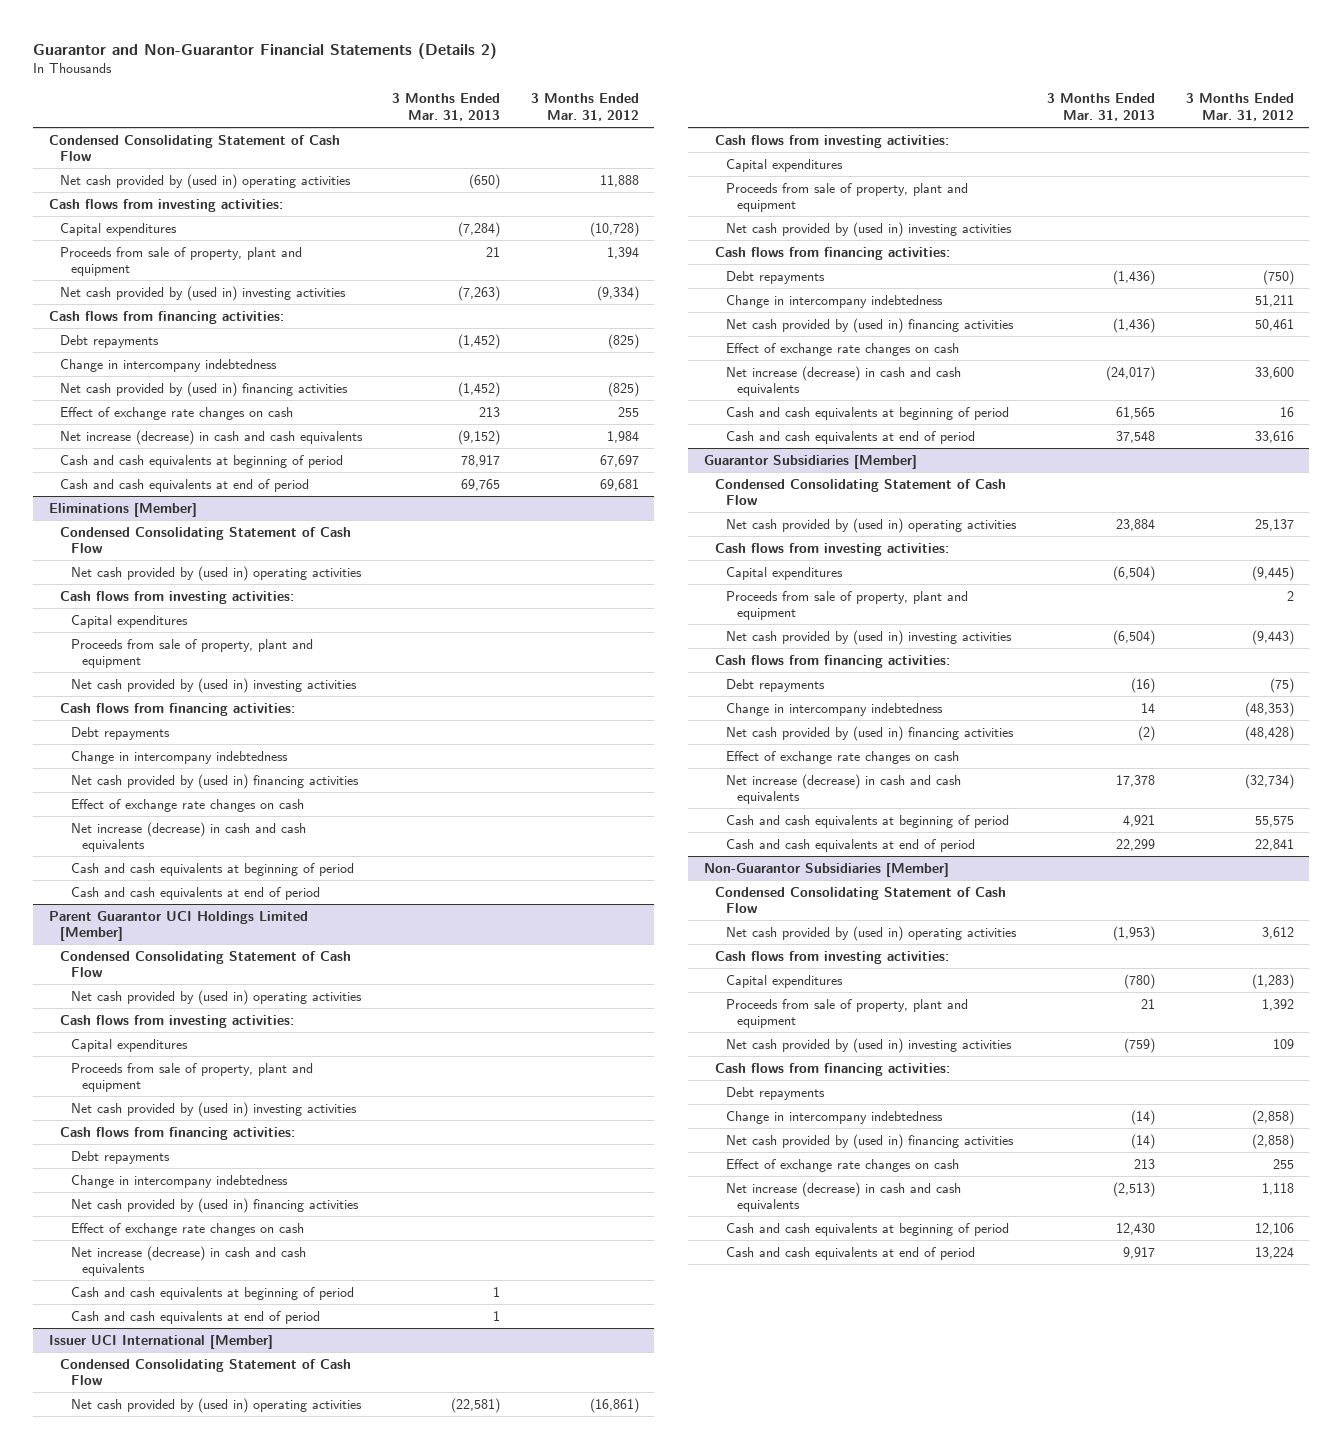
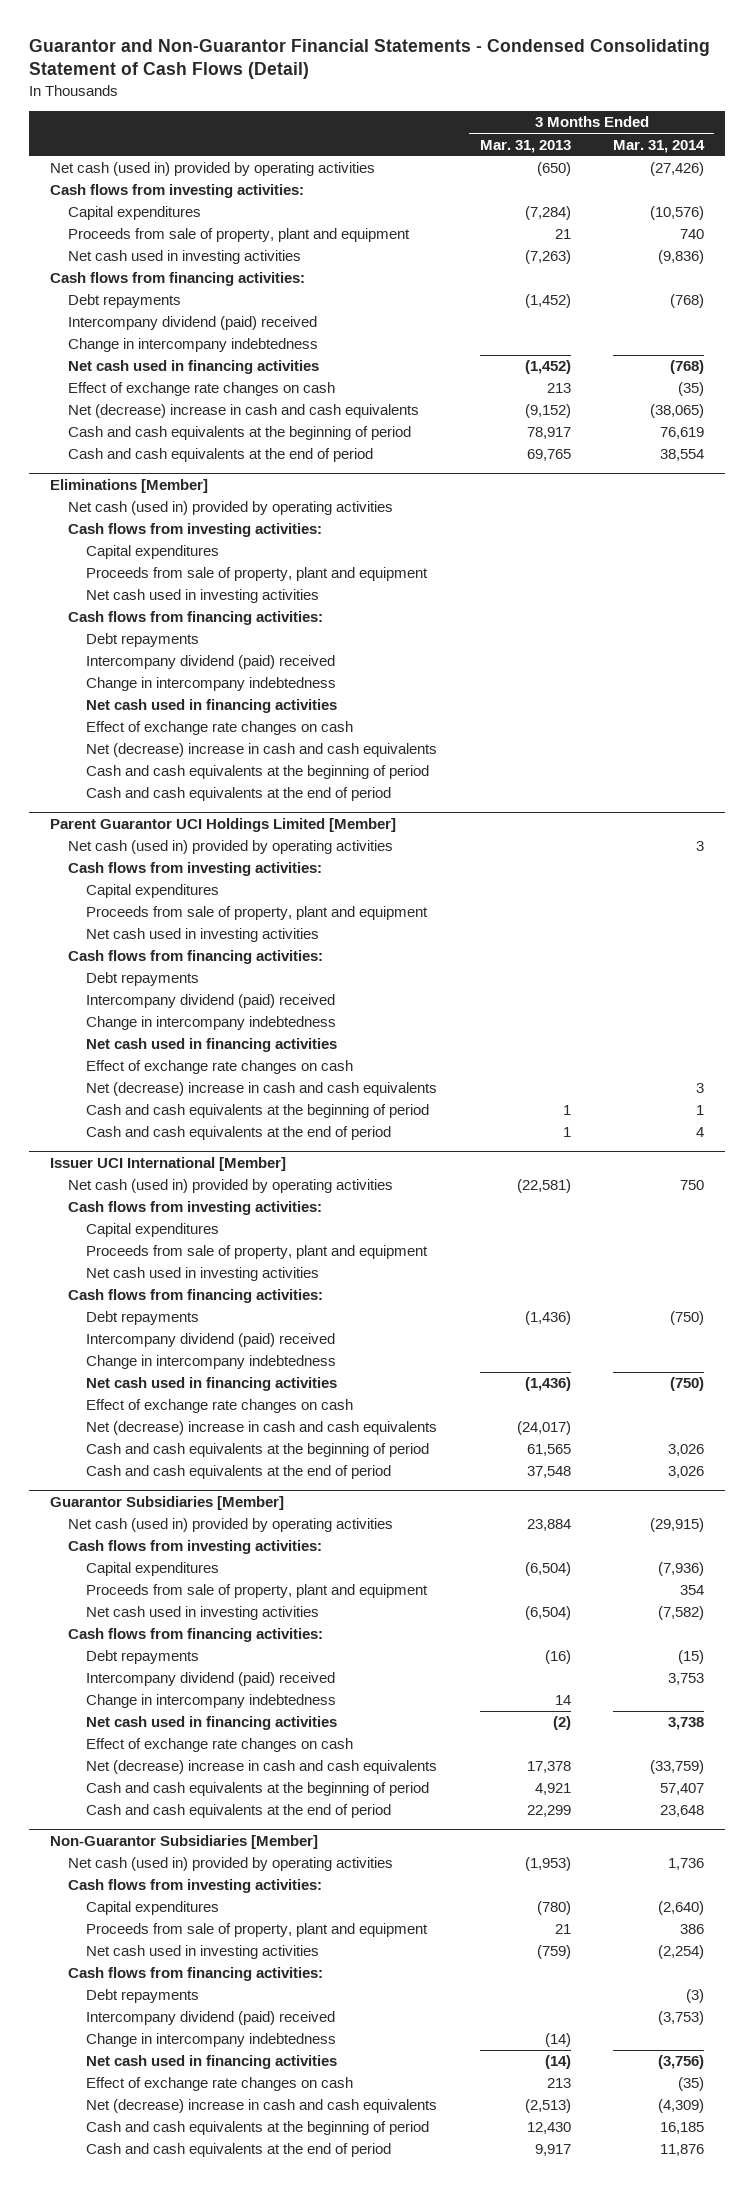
- Guarantor and Non-Guarantor Financial Statements (Details 2)
+ Guarantor and Non-Guarantor Financial Statements - Condensed Consolidating Statement of Cash Flows (Detail)
- | 3 Months Ended Mar. 31, 2013 | 3 Months Ended Mar. 31, 2012
+ | 3 Months Ended Mar. 31, 2013 | 3 Months Ended Mar. 31, 2014
- Condensed Consolidating Statement of Cash Flow
- Net cash provided by (used in) operating activities | (650) | 11,888
+ Net cash (used in) provided by operating activities | (650) | (27,426)
- Net cash provided by (used in) investing activities | (7,263) | (9,334)
+ Net cash used in investing activities | (7,263) | (9,836)
+ Intercompany dividend (paid) received
- Net cash provided by (used in) financing activities | (1,452) | (825)
+ Net cash used in financing activities | (1,452) | (768)
- Net increase (decrease) in cash and cash equivalents | (9,152) | 1,984
- Cash and cash equivalents at beginning of period | 78,917 | 67,697
- Cash and cash equivalents at end of period | 69,765 | 69,681
+ Net (decrease) increase in cash and cash equivalents | (9,152) | (38,065)
+ Cash and cash equivalents at the beginning of period | 78,917 | 76,619
+ Cash and cash equivalents at the end of period | 69,765 | 38,554
@ Eliminations [Member]
- Condensed Consolidating Statement of Cash Flow
- Net cash provided by (used in) operating activities
+ Net cash (used in) provided by operating activities
- Net cash provided by (used in) investing activities
+ Net cash used in investing activities
+ Intercompany dividend (paid) received
- Net cash provided by (used in) financing activities
+ Net cash used in financing activities
- Net increase (decrease) in cash and cash equivalents
- Cash and cash equivalents at beginning of period
- Cash and cash equivalents at end of period
+ Net (decrease) increase in cash and cash equivalents
+ Cash and cash equivalents at the beginning of period
+ Cash and cash equivalents at the end of period
@ Parent Guarantor UCI Holdings Limited [Member]
- Condensed Consolidating Statement of Cash Flow
- Net cash provided by (used in) operating activities
+ Net cash (used in) provided by operating activities | | 3
- Net cash provided by (used in) investing activities
+ Net cash used in investing activities
+ Intercompany dividend (paid) received
- Net cash provided by (used in) financing activities
+ Net cash used in financing activities
- Net increase (decrease) in cash and cash equivalents
- Cash and cash equivalents at beginning of period | 1 |
- Cash and cash equivalents at end of period | 1 |
+ Net (decrease) increase in cash and cash equivalents | | 3
+ Cash and cash equivalents at the beginning of period | 1 | 1
+ Cash and cash equivalents at the end of period | 1 | 4
@ Issuer UCI International [Member]
- Condensed Consolidating Statement of Cash Flow
- Net cash provided by (used in) operating activities | (22,581) | (16,861)
+ Net cash (used in) provided by operating activities | (22,581) | 750
- Net cash provided by (used in) investing activities
+ Net cash used in investing activities
+ Intercompany dividend (paid) received
- Net cash provided by (used in) financing activities | (1,436) | 50,461
+ Net cash used in financing activities | (1,436) | (750)
- Net increase (decrease) in cash and cash equivalents | (24,017) | 33,600
- Cash and cash equivalents at beginning of period | 61,565 | 16
- Cash and cash equivalents at end of period | 37,548 | 33,616
+ Net (decrease) increase in cash and cash equivalents | (24,017) |
+ Cash and cash equivalents at the beginning of period | 61,565 | 3,026
+ Cash and cash equivalents at the end of period | 37,548 | 3,026
@ Guarantor Subsidiaries [Member]
- Condensed Consolidating Statement of Cash Flow
- Net cash provided by (used in) operating activities | 23,884 | 25,137
+ Net cash (used in) provided by operating activities | 23,884 | (29,915)
- Net cash provided by (used in) investing activities | (6,504) | (9,443)
+ Net cash used in investing activities | (6,504) | (7,582)
+ Intercompany dividend (paid) received | | 3,753
- Net cash provided by (used in) financing activities | (2) | (48,428)
+ Net cash used in financing activities | (2) | 3,738
- Net increase (decrease) in cash and cash equivalents | 17,378 | (32,734)
- Cash and cash equivalents at beginning of period | 4,921 | 55,575
- Cash and cash equivalents at end of period | 22,299 | 22,841
+ Net (decrease) increase in cash and cash equivalents | 17,378 | (33,759)
+ Cash and cash equivalents at the beginning of period | 4,921 | 57,407
+ Cash and cash equivalents at the end of period | 22,299 | 23,648
@ Non-Guarantor Subsidiaries [Member]
- Condensed Consolidating Statement of Cash Flow
- Net cash provided by (used in) operating activities | (1,953) | 3,612
+ Net cash (used in) provided by operating activities | (1,953) | 1,736
- Net cash provided by (used in) investing activities | (759) | 109
+ Net cash used in investing activities | (759) | (2,254)
+ Intercompany dividend (paid) received | | (3,753)
- Net cash provided by (used in) financing activities | (14) | (2,858)
+ Net cash used in financing activities | (14) | (3,756)
- Net increase (decrease) in cash and cash equivalents | (2,513) | 1,118
- Cash and cash equivalents at beginning of period | 12,430 | 12,106
- Cash and cash equivalents at end of period | 9,917 | 13,224
+ Net (decrease) increase in cash and cash equivalents | (2,513) | (4,309)
+ Cash and cash equivalents at the beginning of period | 12,430 | 16,185
+ Cash and cash equivalents at the end of period | 9,917 | 11,876

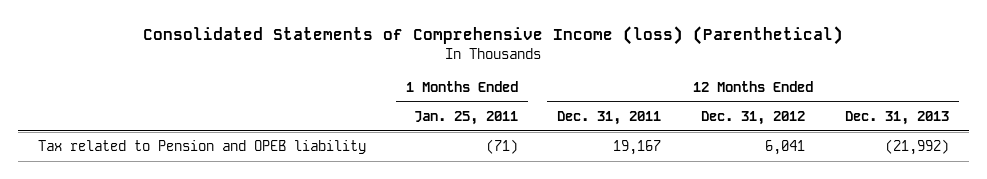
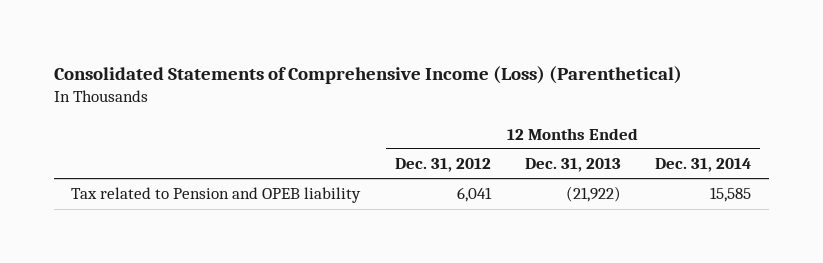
- Consolidated Statements of Comprehensive Income (loss) (Parenthetical)
+ Consolidated Statements of Comprehensive Income (Loss) (Parenthetical)
- | 1 Months Ended Jan. 25, 2011 | 12 Months Ended Dec. 31, 2011 | 12 Months Ended Dec. 31, 2012 | 12 Months Ended Dec. 31, 2013
+ | 12 Months Ended Dec. 31, 2012 | 12 Months Ended Dec. 31, 2013 | 12 Months Ended Dec. 31, 2014
- Tax related to Pension and OPEB liability | (71) | 19,167 | 6,041 | (21,992)
+ Tax related to Pension and OPEB liability | 6,041 | (21,922) | 15,585

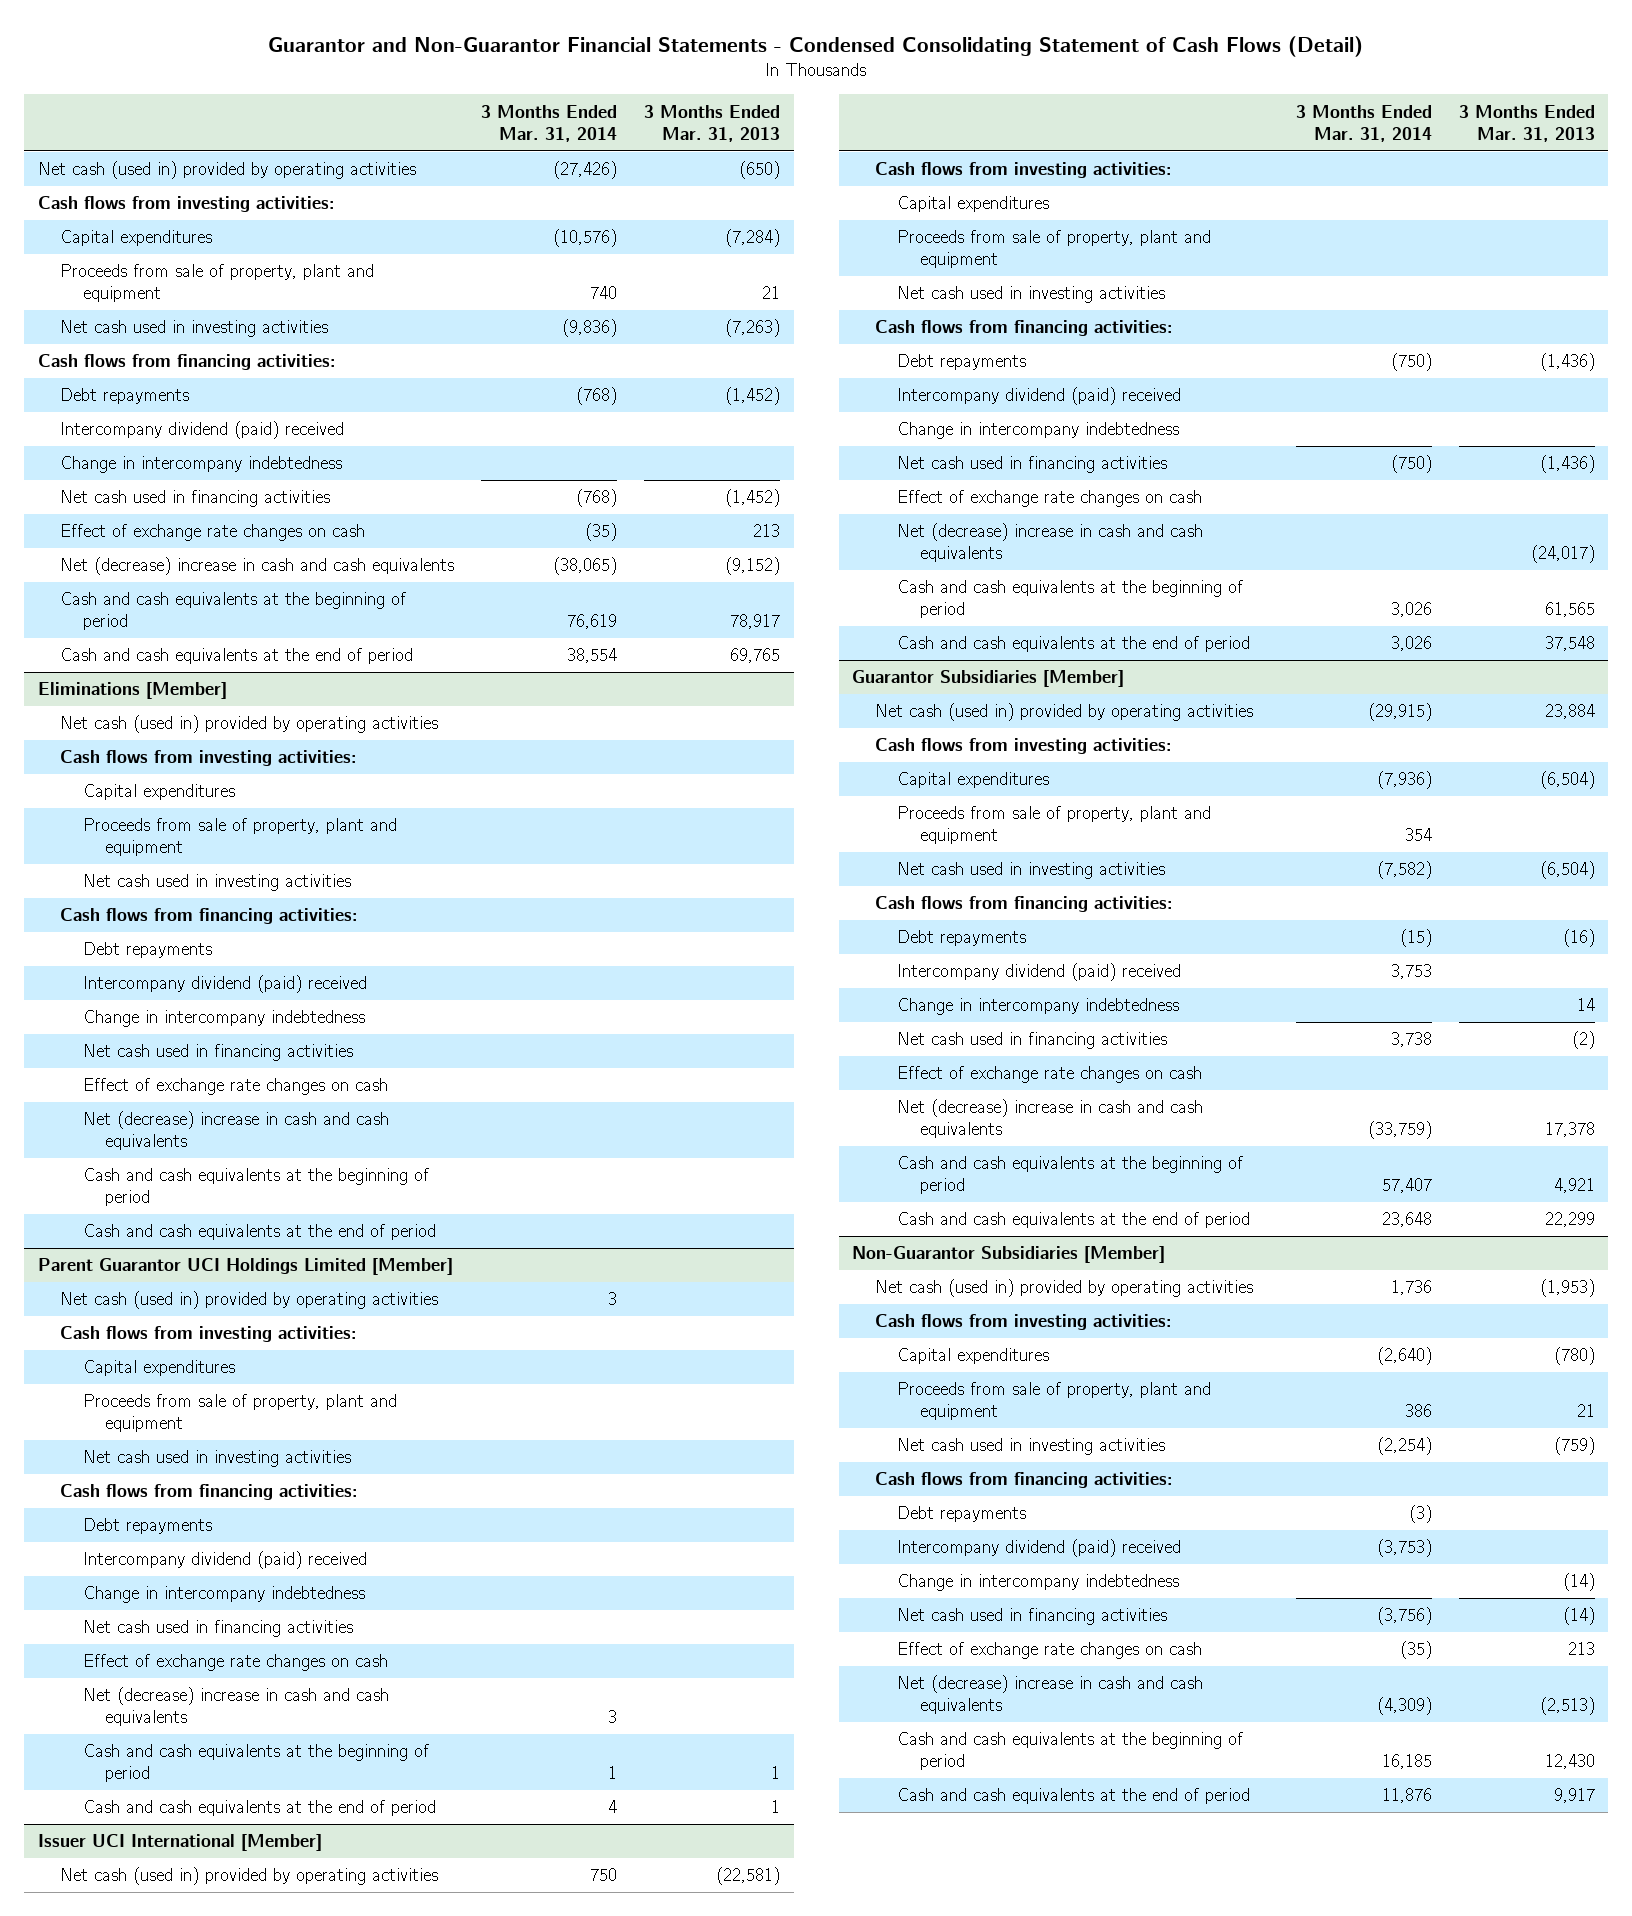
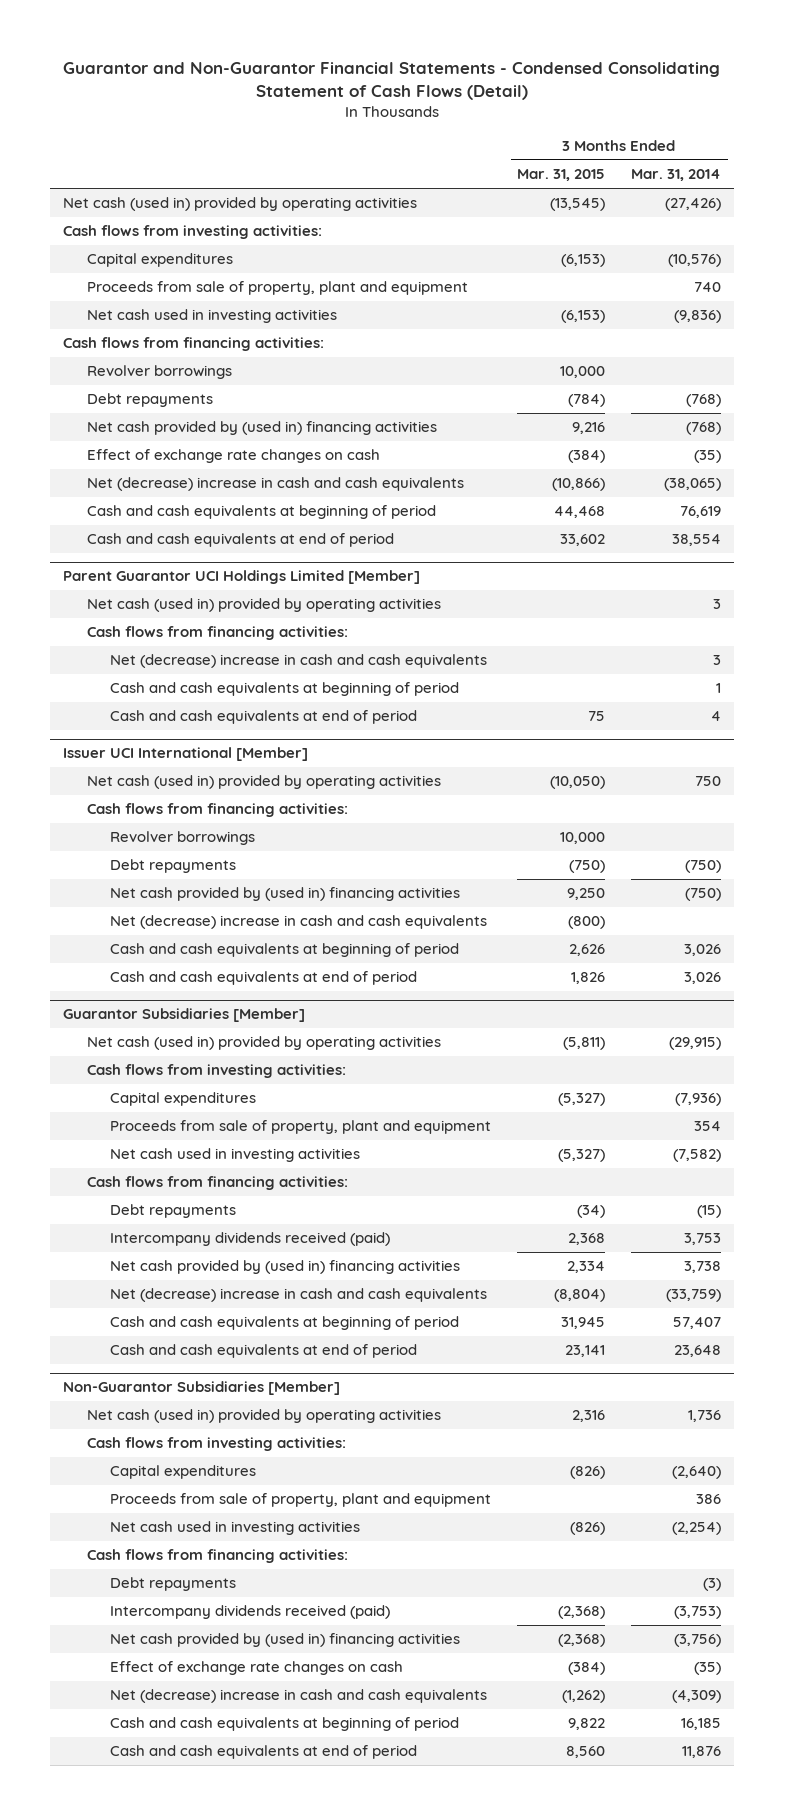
- | 3 Months Ended Mar. 31, 2014 | 3 Months Ended Mar. 31, 2013
+ | 3 Months Ended Mar. 31, 2015 | 3 Months Ended Mar. 31, 2014
+ Revolver borrowings | 10,000 |
- Intercompany dividend (paid) received
- Change in intercompany indebtedness
- Net cash used in financing activities | (768) | (1,452)
+ Net cash provided by (used in) financing activities | 9,216 | (768)
- Cash and cash equivalents at the beginning of period | 76,619 | 78,917
- Cash and cash equivalents at the end of period | 38,554 | 69,765
- Eliminations [Member]
- Net cash (used in) provided by operating activities
- Cash flows from investing activities:
- Capital expenditures
- Proceeds from sale of property, plant and equipment
- Net cash used in investing activities
- Cash flows from financing activities:
- Debt repayments
- Intercompany dividend (paid) received
- Change in intercompany indebtedness
- Net cash used in financing activities
- Effect of exchange rate changes on cash
- Net (decrease) increase in cash and cash equivalents
- Cash and cash equivalents at the beginning of period
- Cash and cash equivalents at the end of period
+ Cash and cash equivalents at beginning of period | 44,468 | 76,619
+ Cash and cash equivalents at end of period | 33,602 | 38,554
@ Parent Guarantor UCI Holdings Limited [Member]
- Cash flows from investing activities:
- Capital expenditures
- Proceeds from sale of property, plant and equipment
- Net cash used in investing activities
- Debt repayments
- Intercompany dividend (paid) received
- Change in intercompany indebtedness
- Net cash used in financing activities
- Effect of exchange rate changes on cash
- Cash and cash equivalents at the beginning of period | 1 | 1
- Cash and cash equivalents at the end of period | 4 | 1
+ Cash and cash equivalents at beginning of period | | 1
+ Cash and cash equivalents at end of period | 75 | 4
@ Issuer UCI International [Member]
- Cash flows from investing activities:
- Capital expenditures
- Proceeds from sale of property, plant and equipment
- Net cash used in investing activities
+ Revolver borrowings | 10,000 |
- Intercompany dividend (paid) received
- Change in intercompany indebtedness
- Net cash used in financing activities | (750) | (1,436)
- Effect of exchange rate changes on cash
+ Net cash provided by (used in) financing activities | 9,250 | (750)
- Cash and cash equivalents at the beginning of period | 3,026 | 61,565
- Cash and cash equivalents at the end of period | 3,026 | 37,548
+ Cash and cash equivalents at beginning of period | 2,626 | 3,026
+ Cash and cash equivalents at end of period | 1,826 | 3,026
@ Guarantor Subsidiaries [Member]
- Intercompany dividend (paid) received | 3,753 |
- Change in intercompany indebtedness | | 14
- Net cash used in financing activities | 3,738 | (2)
- Effect of exchange rate changes on cash
+ Intercompany dividends received (paid) | 2,368 | 3,753
+ Net cash provided by (used in) financing activities | 2,334 | 3,738
- Cash and cash equivalents at the beginning of period | 57,407 | 4,921
- Cash and cash equivalents at the end of period | 23,648 | 22,299
+ Cash and cash equivalents at beginning of period | 31,945 | 57,407
+ Cash and cash equivalents at end of period | 23,141 | 23,648
@ Non-Guarantor Subsidiaries [Member]
- Intercompany dividend (paid) received | (3,753) |
- Change in intercompany indebtedness | | (14)
- Net cash used in financing activities | (3,756) | (14)
+ Intercompany dividends received (paid) | (2,368) | (3,753)
+ Net cash provided by (used in) financing activities | (2,368) | (3,756)
- Cash and cash equivalents at the beginning of period | 16,185 | 12,430
- Cash and cash equivalents at the end of period | 11,876 | 9,917
+ Cash and cash equivalents at beginning of period | 9,822 | 16,185
+ Cash and cash equivalents at end of period | 8,560 | 11,876

